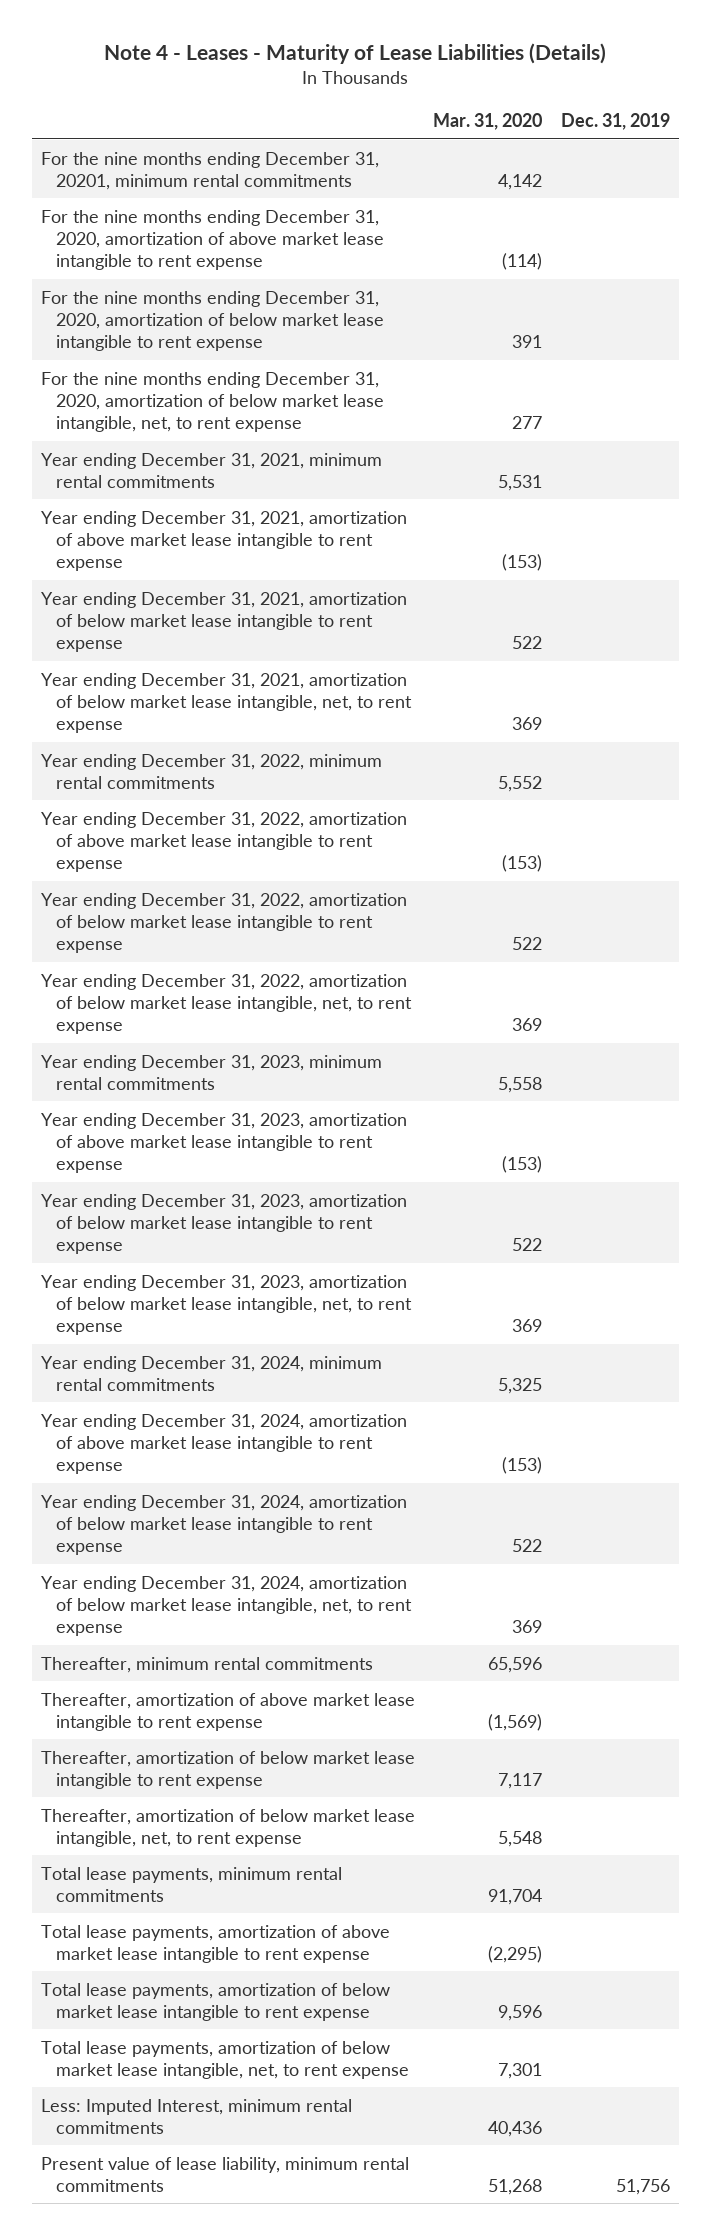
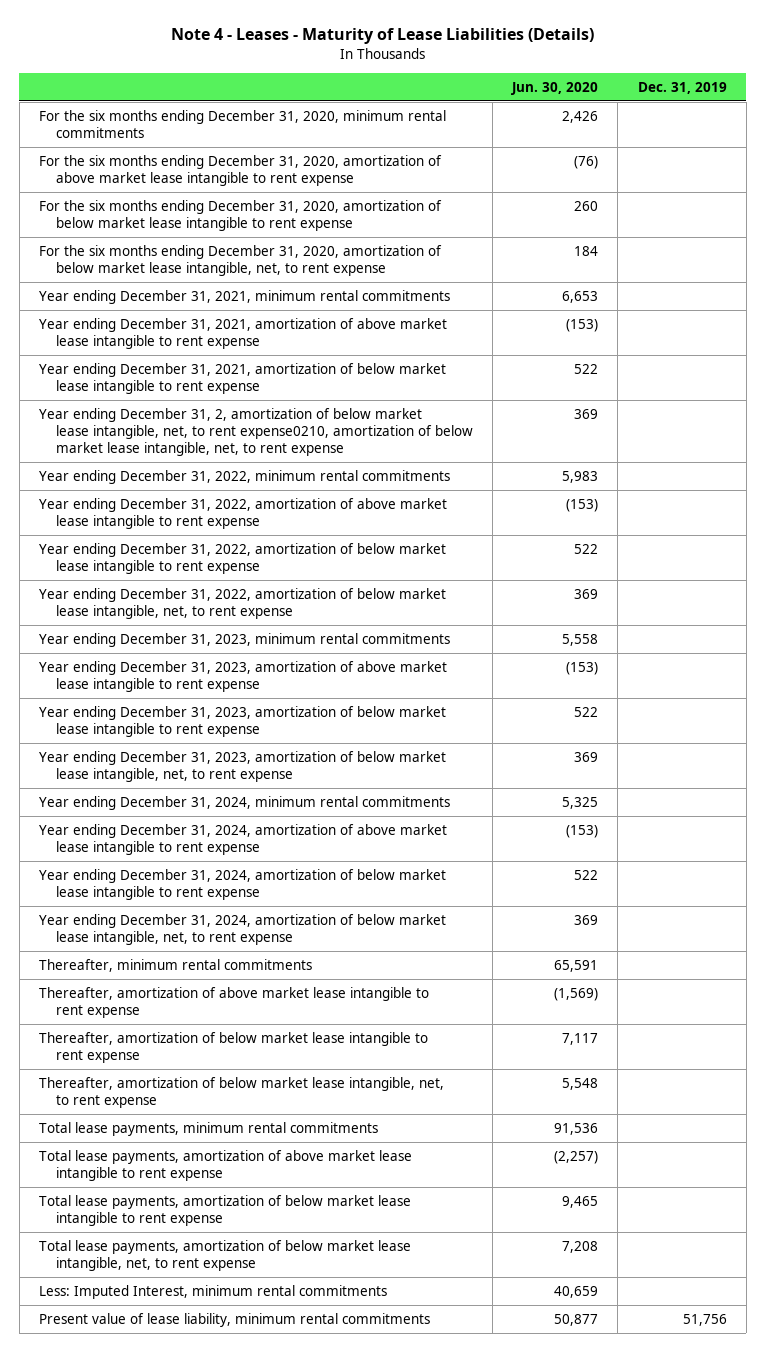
- | Mar. 31, 2020 | Dec. 31, 2019
+ | Jun. 30, 2020 | Dec. 31, 2019
- For the nine months ending December 31, 20201, minimum rental commitments | 4,142 |
- For the nine months ending December 31, 2020, amortization of above market lease intangible to rent expense | (114) |
- For the nine months ending December 31, 2020, amortization of below market lease intangible to rent expense | 391 |
- For the nine months ending December 31, 2020, amortization of below market lease intangible, net, to rent expense | 277 |
+ For the six months ending December 31, 2020, minimum rental commitments | 2,426 |
+ For the six months ending December 31, 2020, amortization of above market lease intangible to rent expense | (76) |
+ For the six months ending December 31, 2020, amortization of below market lease intangible to rent expense | 260 |
+ For the six months ending December 31, 2020, amortization of below market lease intangible, net, to rent expense | 184 |
- Year ending December 31, 2021, amortization of below market lease intangible, net, to rent expense | 369 |
+ Year ending December 31, 2, amortization of below market lease intangible, net, to rent expense0210, amortization of below market lease intangible, net, to rent expense | 369 |

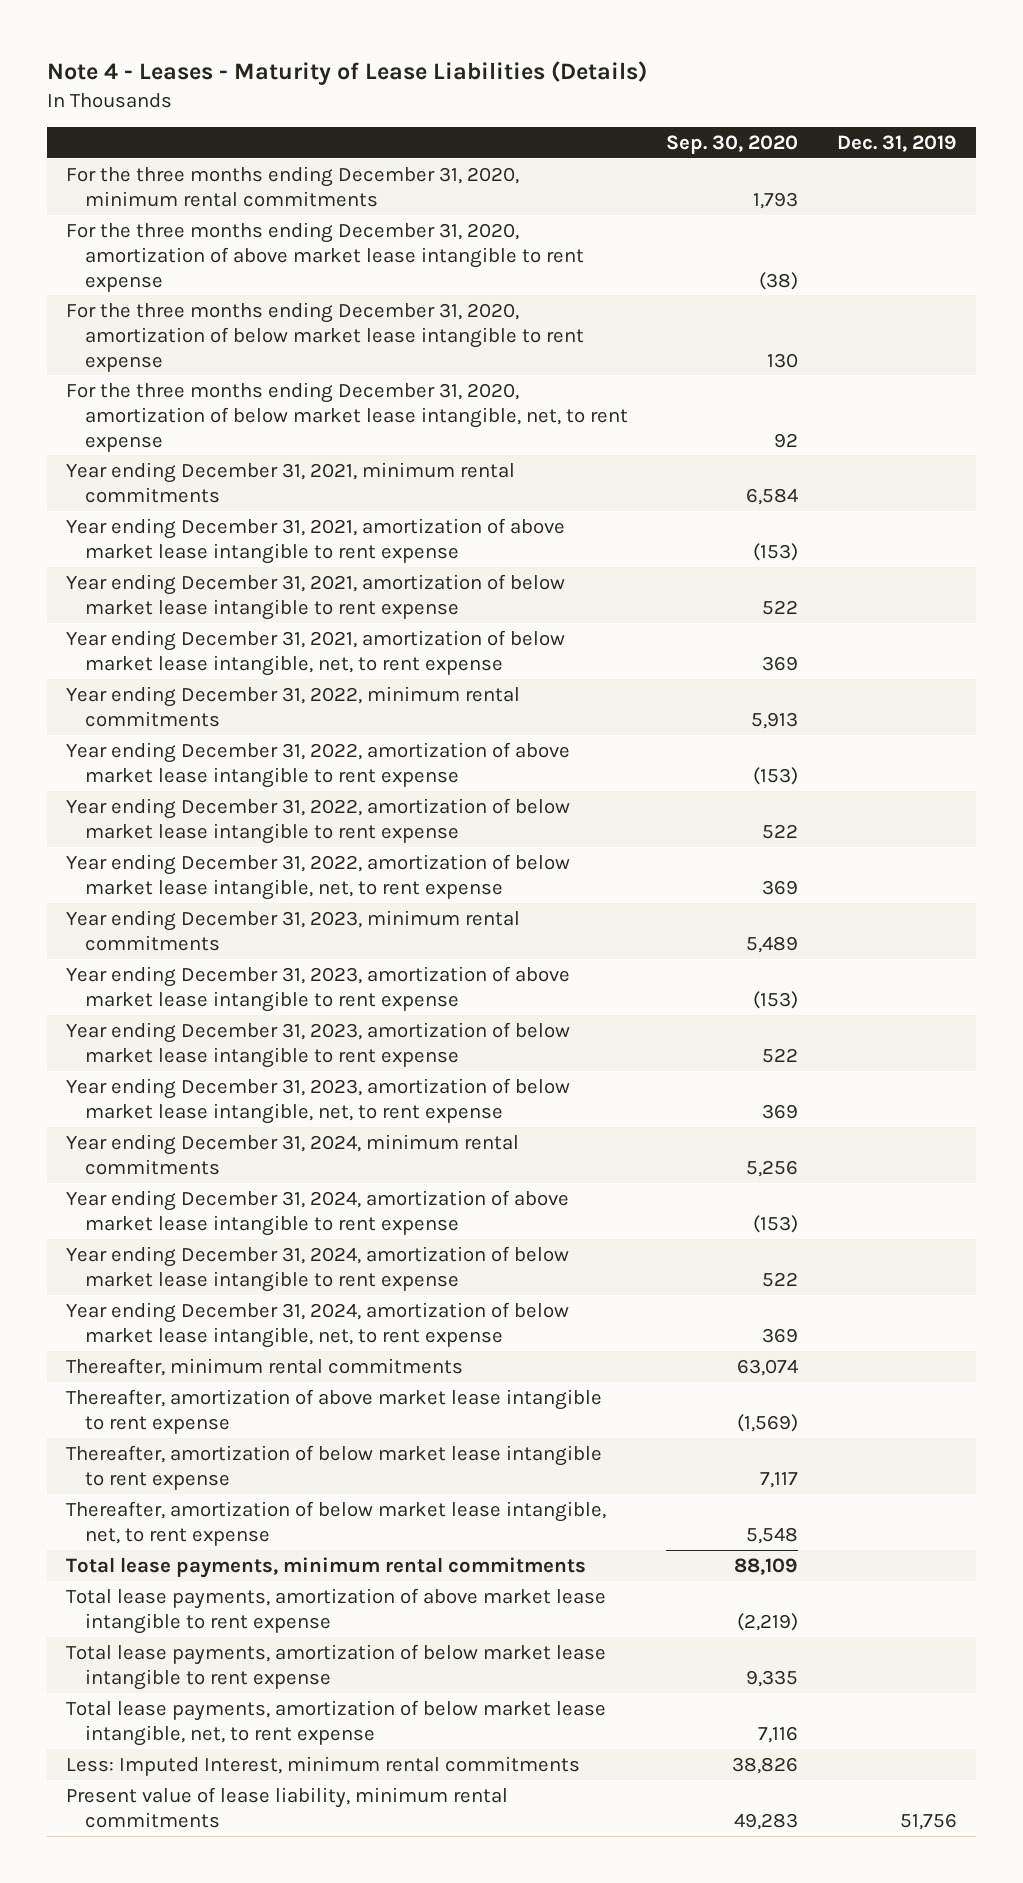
- | Jun. 30, 2020 | Dec. 31, 2019
+ | Sep. 30, 2020 | Dec. 31, 2019
- For the six months ending December 31, 2020, minimum rental commitments | 2,426 |
- For the six months ending December 31, 2020, amortization of above market lease intangible to rent expense | (76) |
- For the six months ending December 31, 2020, amortization of below market lease intangible to rent expense | 260 |
- For the six months ending December 31, 2020, amortization of below market lease intangible, net, to rent expense | 184 |
+ For the three months ending December 31, 2020, minimum rental commitments | 1,793 |
+ For the three months ending December 31, 2020, amortization of above market lease intangible to rent expense | (38) |
+ For the three months ending December 31, 2020, amortization of below market lease intangible to rent expense | 130 |
+ For the three months ending December 31, 2020, amortization of below market lease intangible, net, to rent expense | 92 |
- Year ending December 31, 2, amortization of below market lease intangible, net, to rent expense0210, amortization of below market lease intangible, net, to rent expense | 369 |
+ Year ending December 31, 2021, amortization of below market lease intangible, net, to rent expense | 369 |

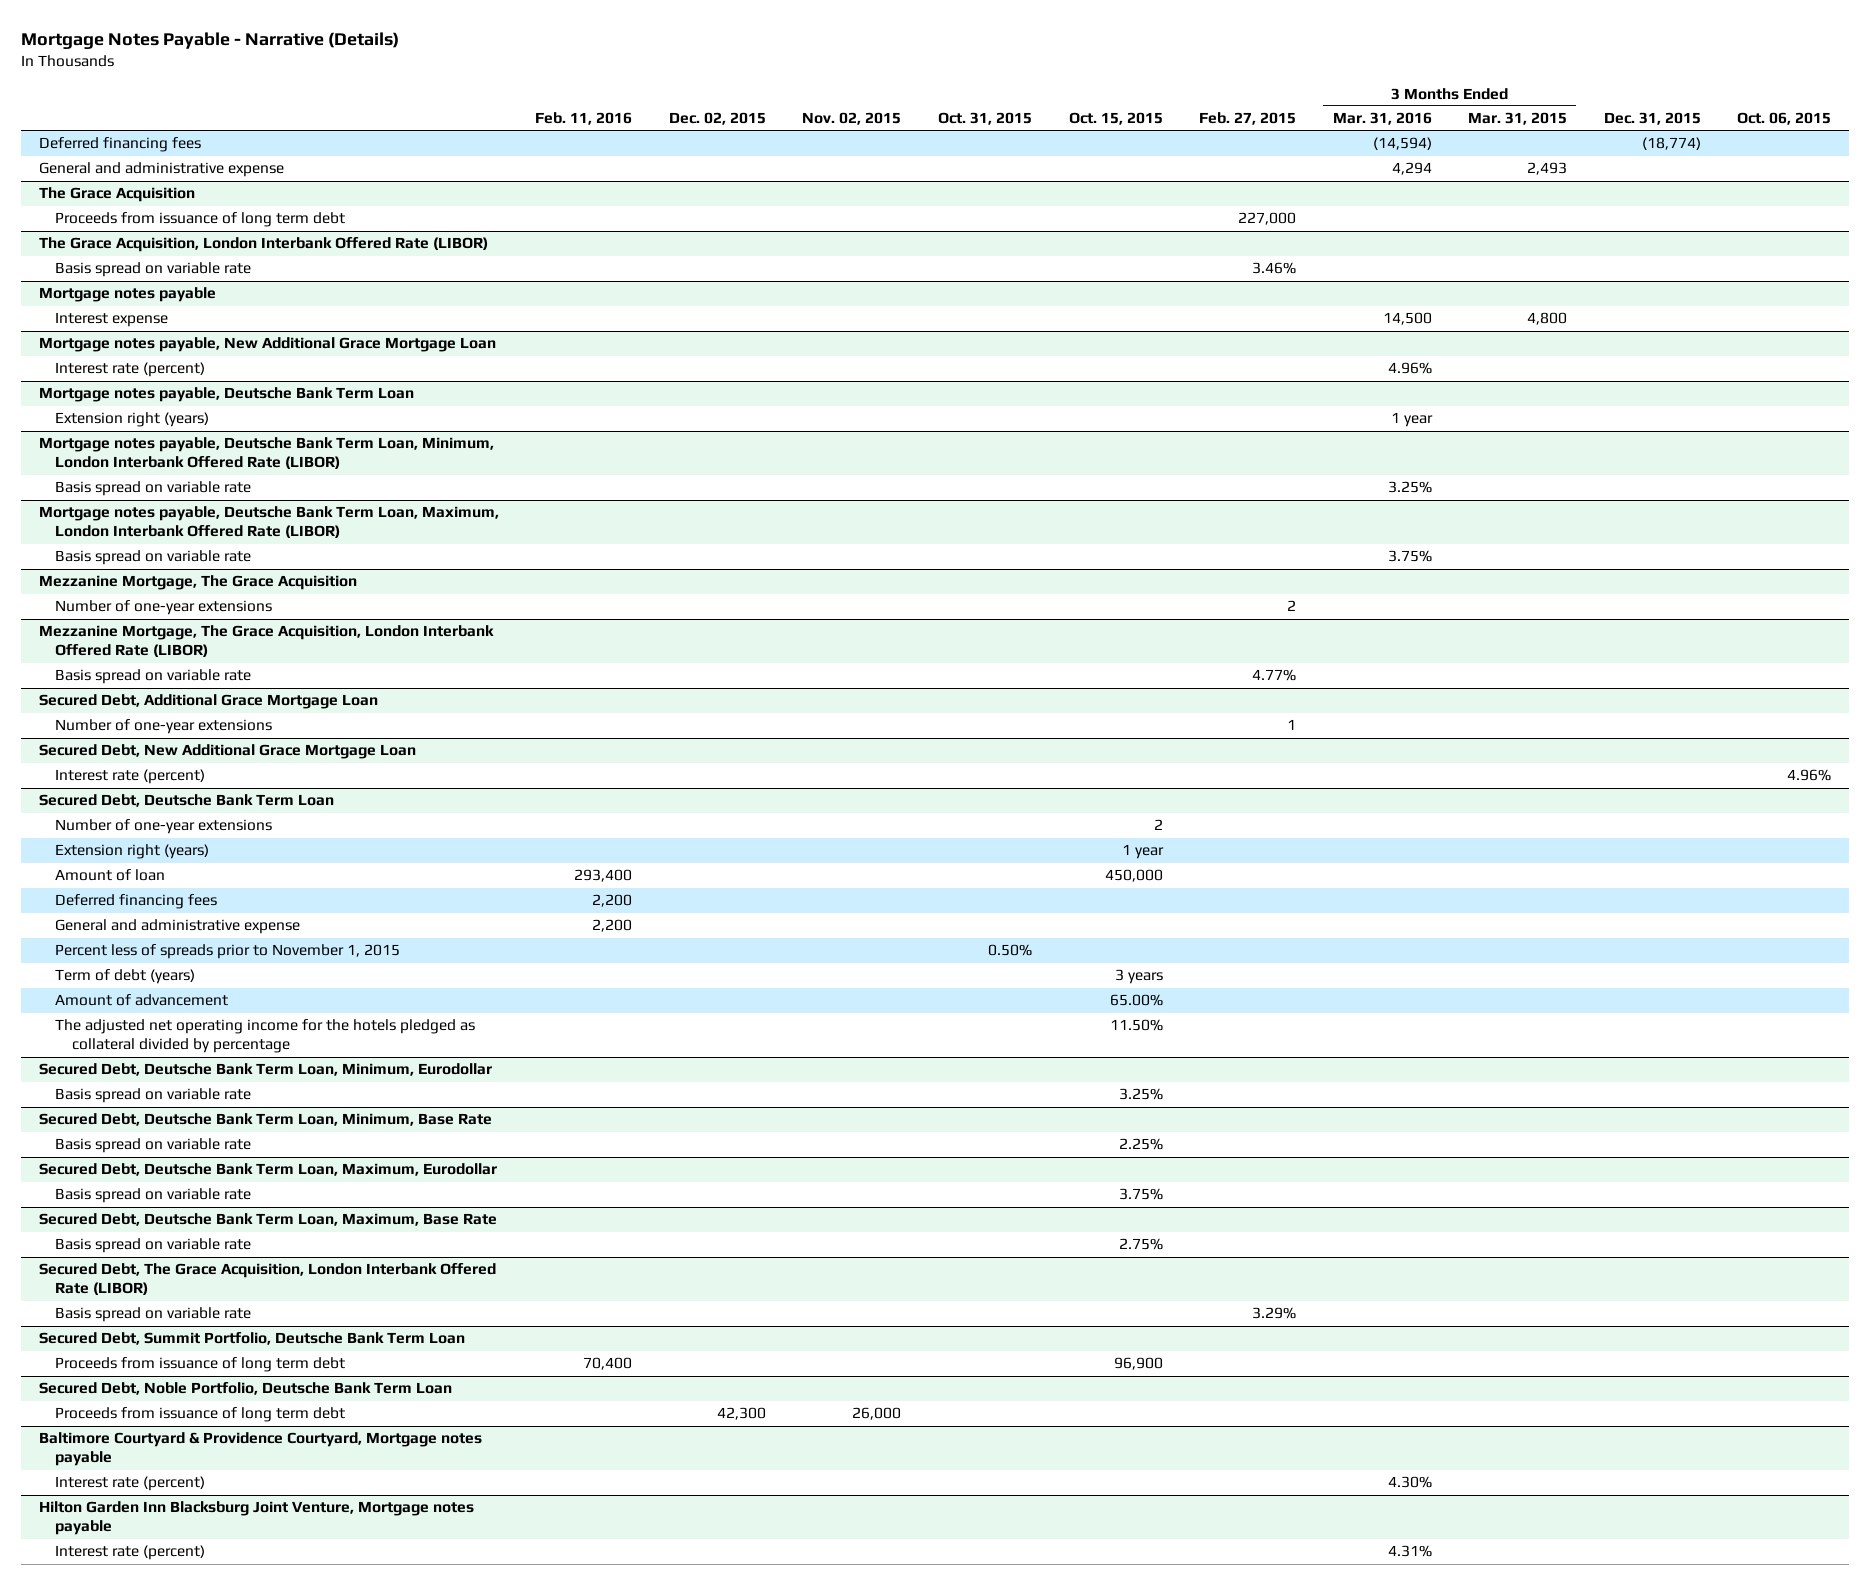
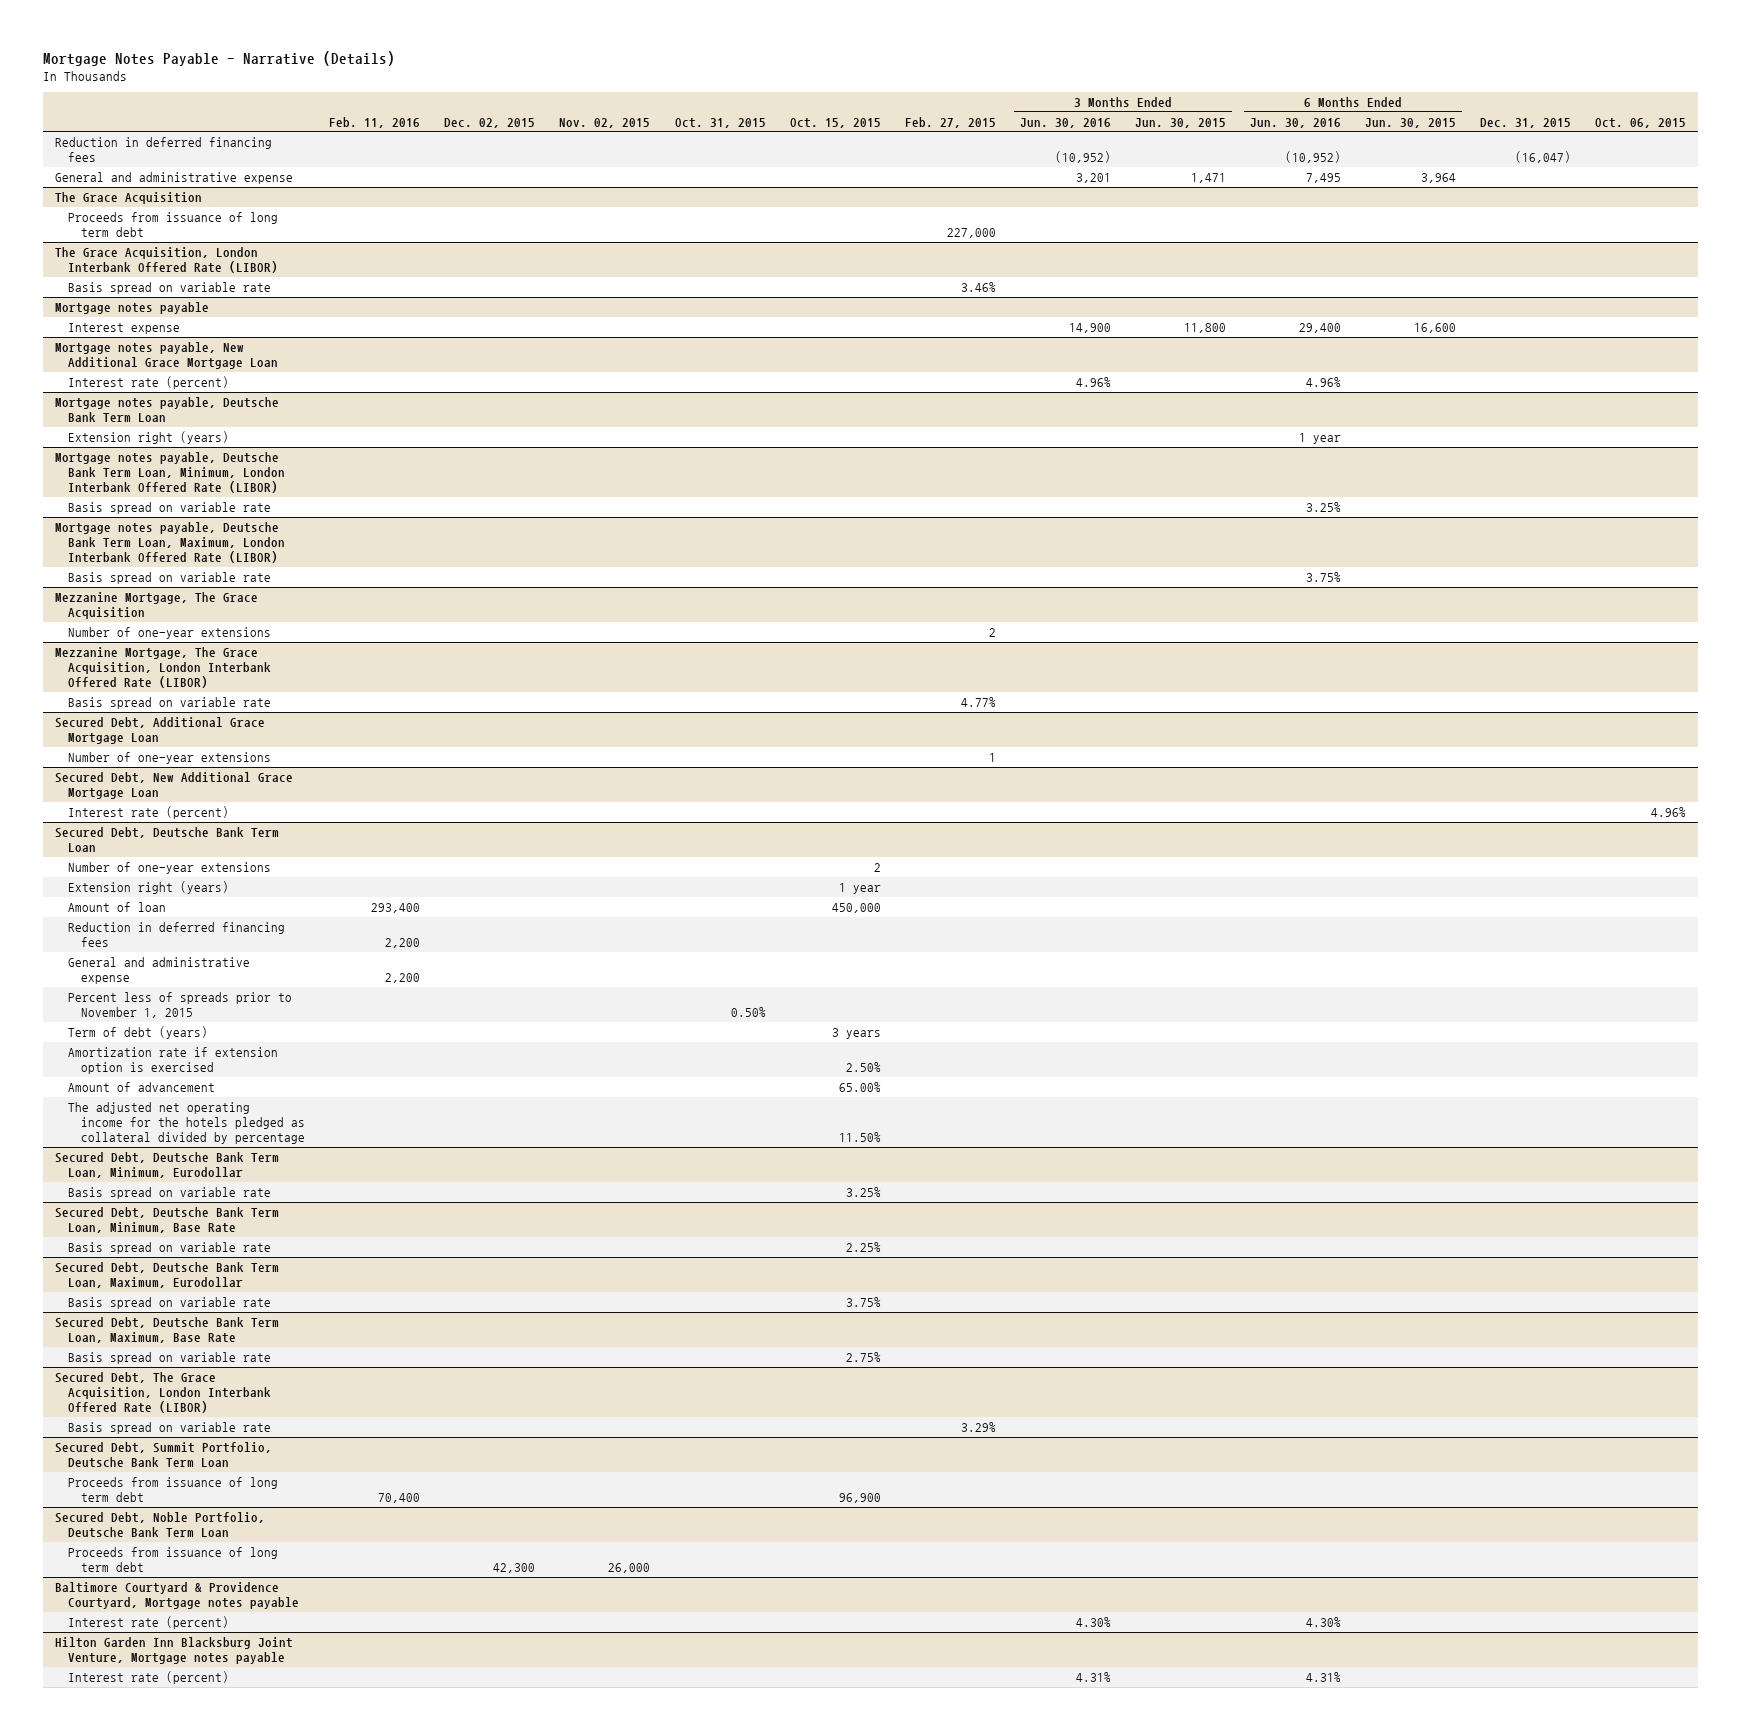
- | Feb. 11, 2016 | Dec. 02, 2015 | Nov. 02, 2015 | Oct. 31, 2015 | Oct. 15, 2015 | Feb. 27, 2015 | 3 Months Ended Mar. 31, 2016 | 3 Months Ended Mar. 31, 2015 | Dec. 31, 2015 | Oct. 06, 2015
+ | Feb. 11, 2016 | Dec. 02, 2015 | Nov. 02, 2015 | Oct. 31, 2015 | Oct. 15, 2015 | Feb. 27, 2015 | 3 Months Ended Jun. 30, 2016 | 3 Months Ended Jun. 30, 2015 | 6 Months Ended Jun. 30, 2016 | 6 Months Ended Jun. 30, 2015 | Dec. 31, 2015 | Oct. 06, 2015
- Deferred financing fees | | | | | | | (14,594) | | (18,774) |
+ Reduction in deferred financing fees | | | | | | | (10,952) | | (10,952) | | (16,047) |
@ Secured Debt, Deutsche Bank Term Loan
- Deferred financing fees | 2,200 | | | | | | | | |
+ Reduction in deferred financing fees | 2,200 | | | | | | | | | | |
+ Amortization rate if extension option is exercised | | | | | 2.50% | | | | | | |

